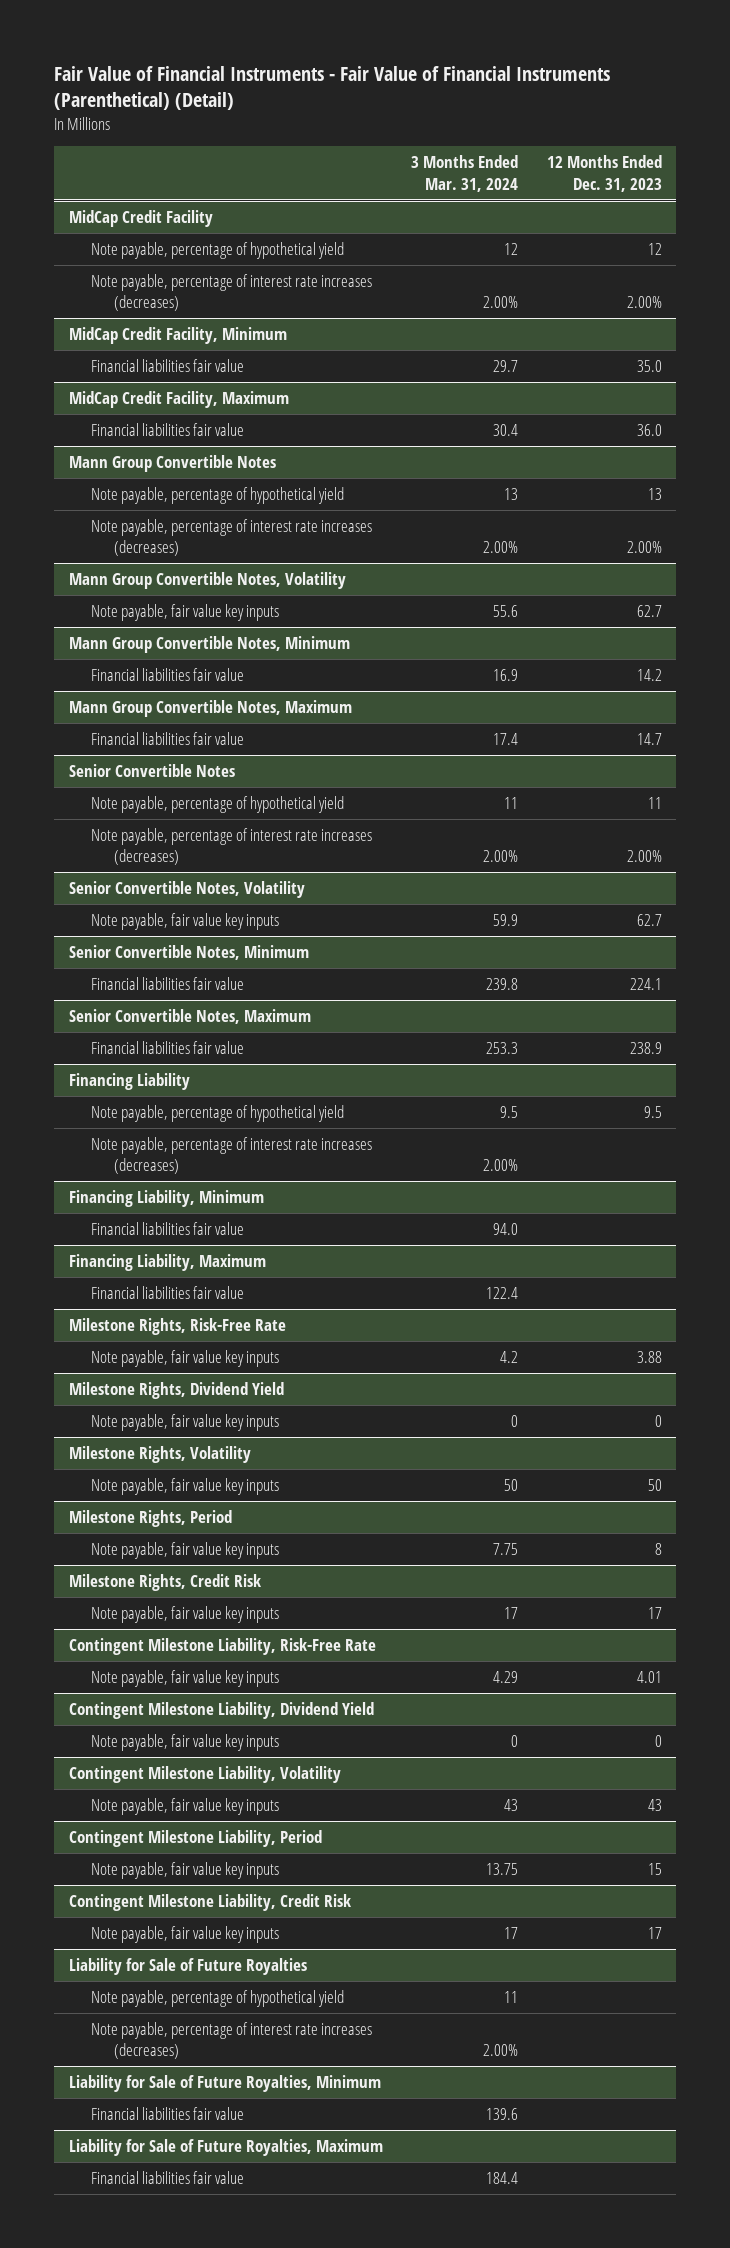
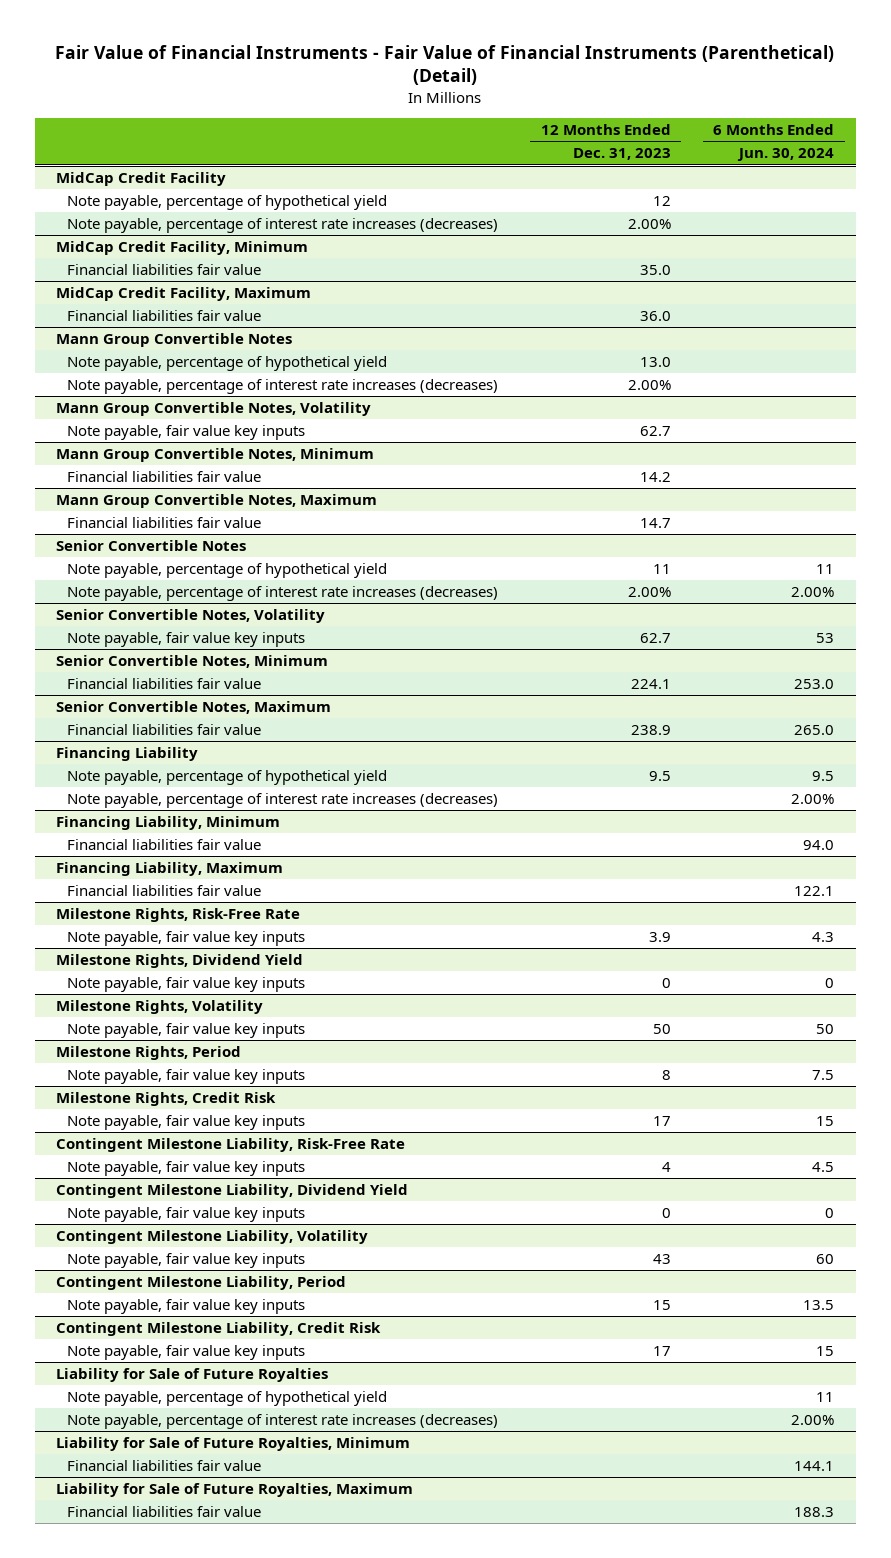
- | 3 Months Ended Mar. 31, 2024 | 12 Months Ended Dec. 31, 2023
+ | 12 Months Ended Dec. 31, 2023 | 6 Months Ended Jun. 30, 2024
@ Mann Group Convertible Notes
- Note payable, percentage of hypothetical yield | 13 | 13
+ Note payable, percentage of hypothetical yield | 13.0 |
@ Milestone Rights, Risk-Free Rate
- Note payable, fair value key inputs | 4.2 | 3.88
+ Note payable, fair value key inputs | 3.9 | 4.3
@ Contingent Milestone Liability, Risk-Free Rate
- Note payable, fair value key inputs | 4.29 | 4.01
+ Note payable, fair value key inputs | 4 | 4.5

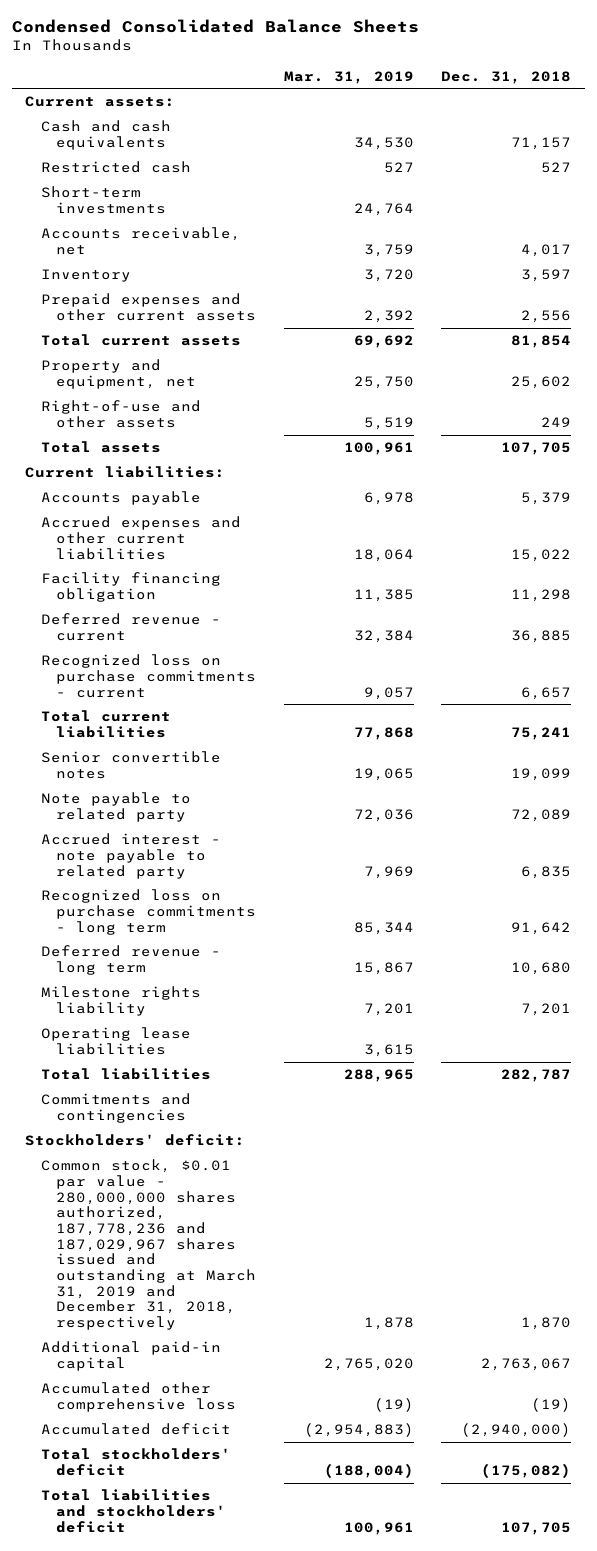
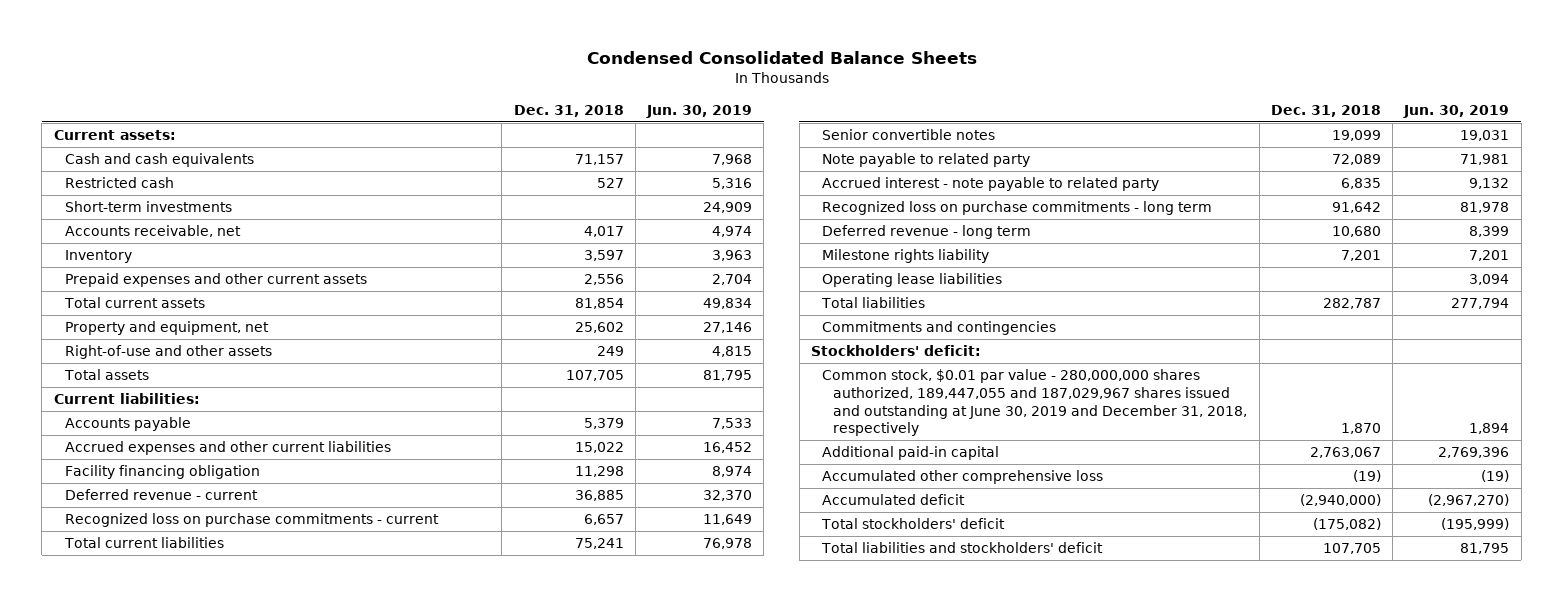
- | Mar. 31, 2019 | Dec. 31, 2018
+ | Dec. 31, 2018 | Jun. 30, 2019
- Common stock, $0.01 par value - 280,000,000 shares authorized, 187,778,236 and 187,029,967 shares issued and outstanding at March 31, 2019 and December 31, 2018, respectively | 1,878 | 1,870
+ Common stock, $0.01 par value - 280,000,000 shares authorized, 189,447,055 and 187,029,967 shares issued and outstanding at June 30, 2019 and December 31, 2018, respectively | 1,870 | 1,894

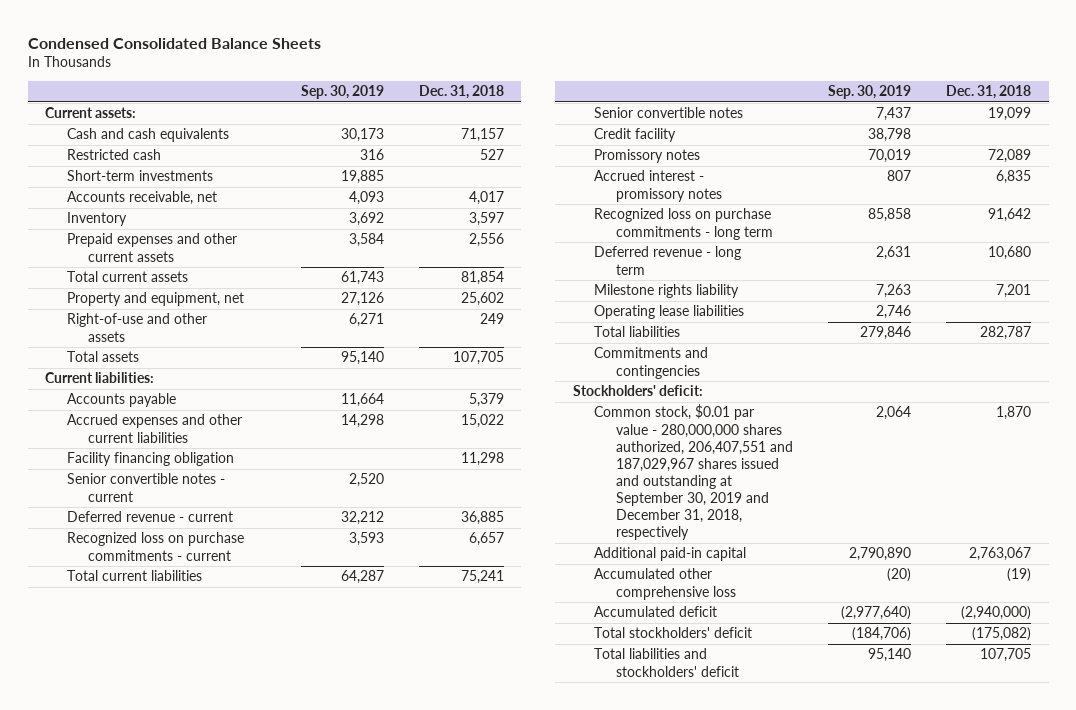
- | Dec. 31, 2018 | Jun. 30, 2019
+ | Sep. 30, 2019 | Dec. 31, 2018
+ Senior convertible notes - current | 2,520 |
- Note payable to related party | 72,089 | 71,981
- Accrued interest - note payable to related party | 6,835 | 9,132
+ Credit facility | 38,798 |
+ Promissory notes | 70,019 | 72,089
+ Accrued interest - promissory notes | 807 | 6,835
- Common stock, $0.01 par value - 280,000,000 shares authorized, 189,447,055 and 187,029,967 shares issued and outstanding at June 30, 2019 and December 31, 2018, respectively | 1,870 | 1,894
+ Common stock, $0.01 par value - 280,000,000 shares authorized, 206,407,551 and 187,029,967 shares issued and outstanding at September 30, 2019 and December 31, 2018, respectively | 2,064 | 1,870

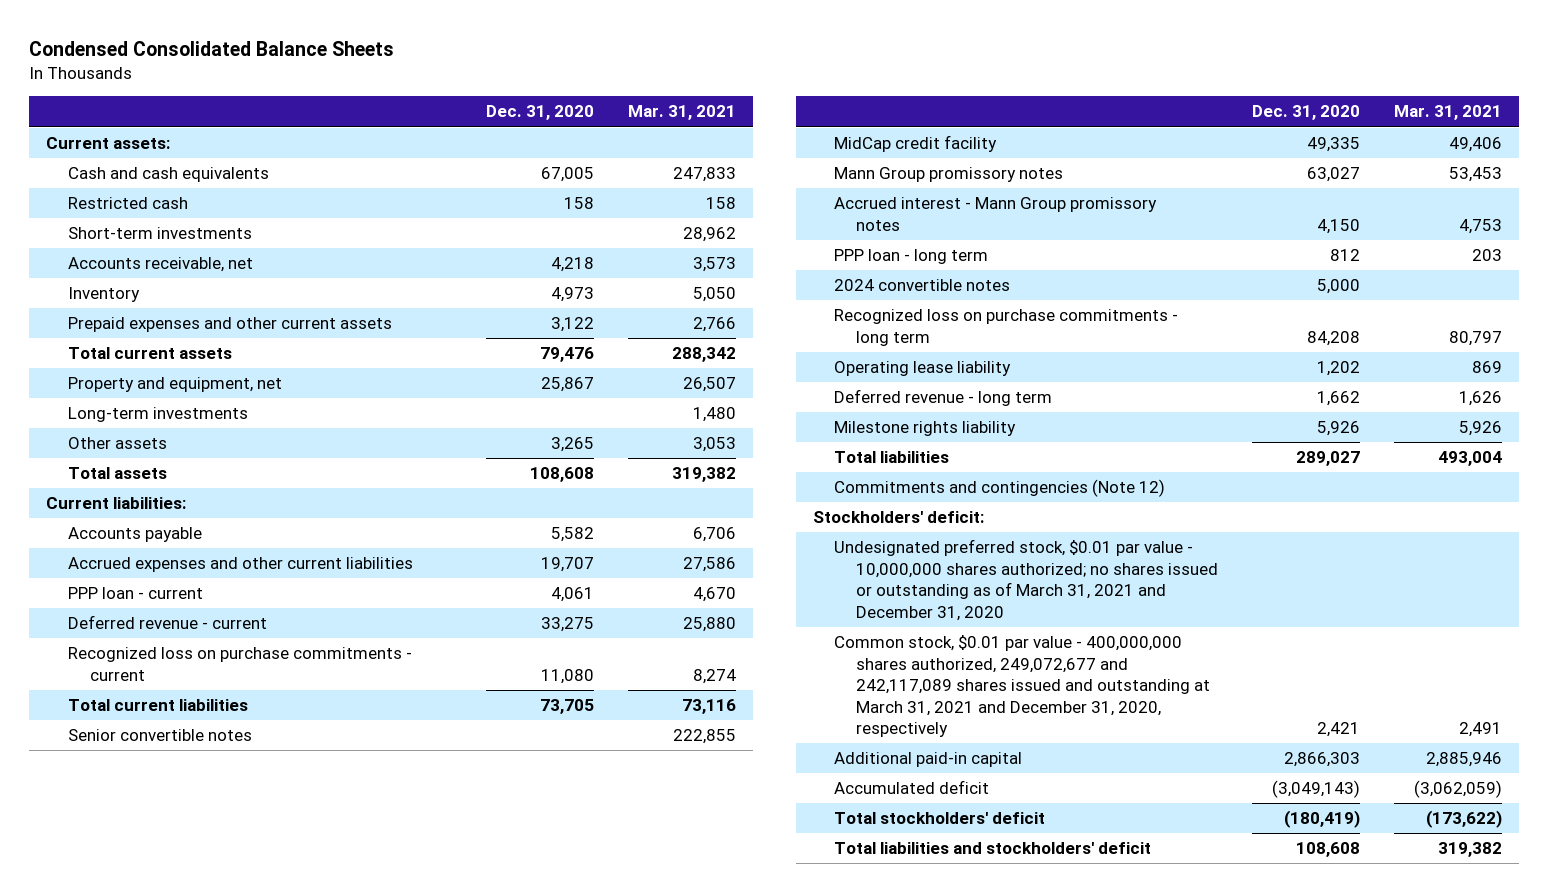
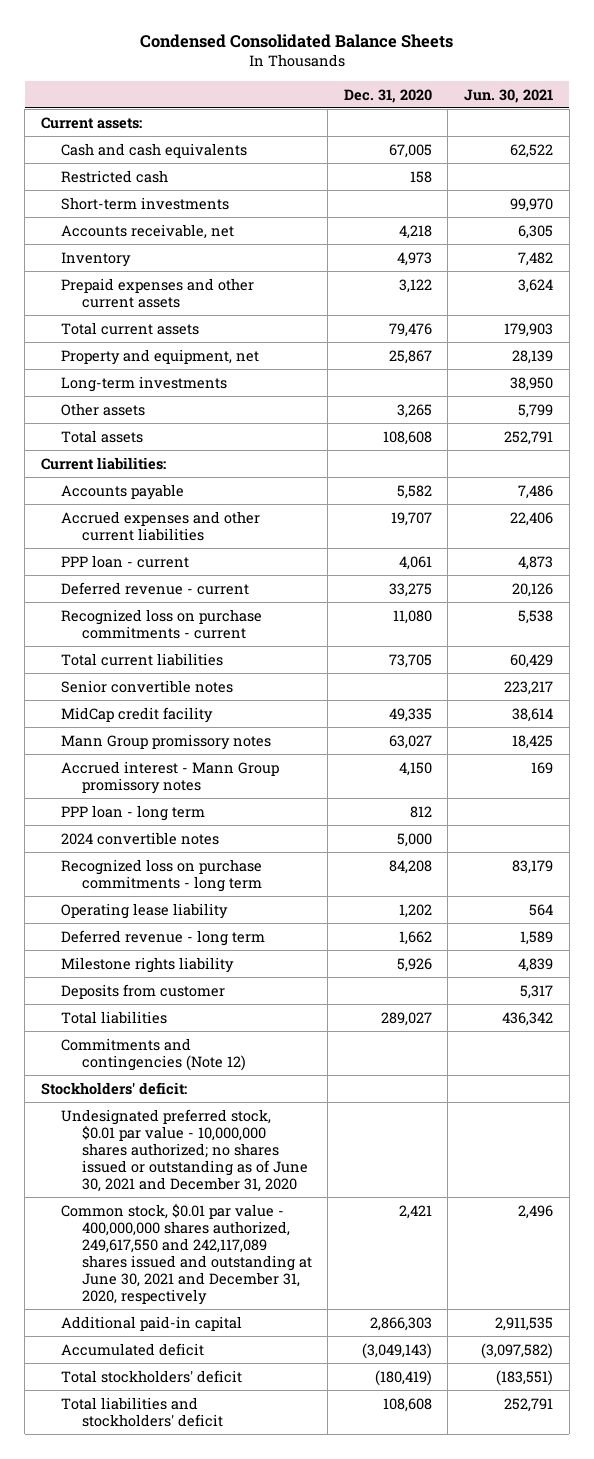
- | Dec. 31, 2020 | Mar. 31, 2021
+ | Dec. 31, 2020 | Jun. 30, 2021
+ Deposits from customer | | 5,317
- Undesignated preferred stock, $0.01 par value - 10,000,000 shares authorized; no shares issued or outstanding as of March 31, 2021 and December 31, 2020
- Common stock, $0.01 par value - 400,000,000 shares authorized, 249,072,677 and 242,117,089 shares issued and outstanding at March 31, 2021 and December 31, 2020, respectively | 2,421 | 2,491
+ Undesignated preferred stock, $0.01 par value - 10,000,000 shares authorized; no shares issued or outstanding as of June 30, 2021 and December 31, 2020
+ Common stock, $0.01 par value - 400,000,000 shares authorized, 249,617,550 and 242,117,089 shares issued and outstanding at June 30, 2021 and December 31, 2020, respectively | 2,421 | 2,496

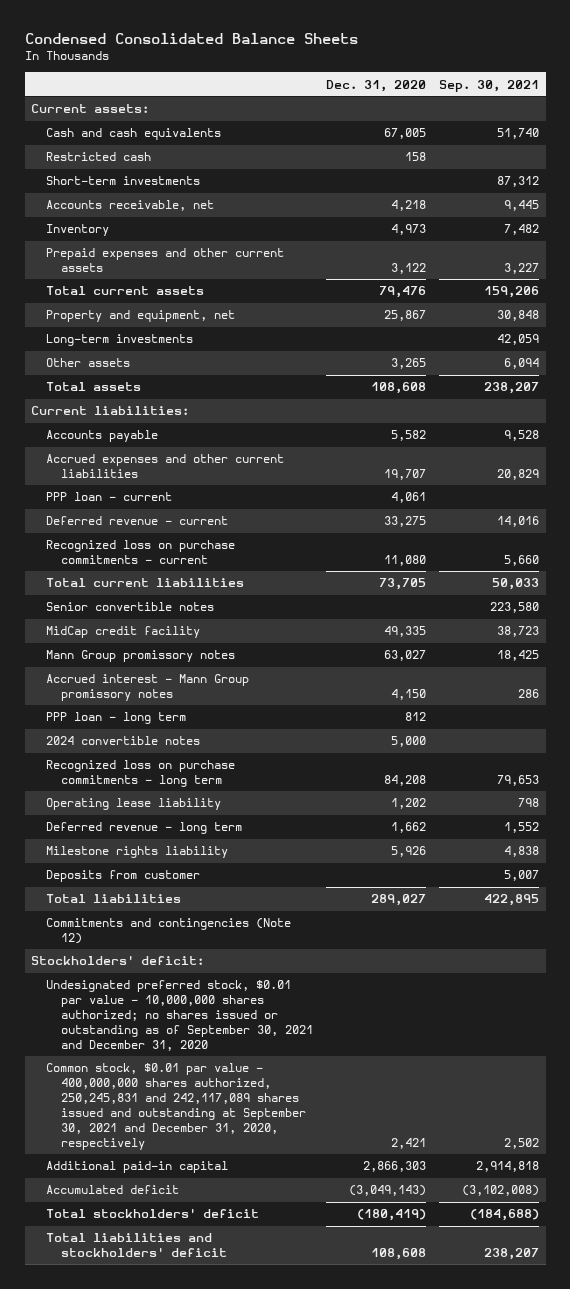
- | Dec. 31, 2020 | Jun. 30, 2021
+ | Dec. 31, 2020 | Sep. 30, 2021
- Undesignated preferred stock, $0.01 par value - 10,000,000 shares authorized; no shares issued or outstanding as of June 30, 2021 and December 31, 2020
- Common stock, $0.01 par value - 400,000,000 shares authorized, 249,617,550 and 242,117,089 shares issued and outstanding at June 30, 2021 and December 31, 2020, respectively | 2,421 | 2,496
+ Undesignated preferred stock, $0.01 par value - 10,000,000 shares authorized; no shares issued or outstanding as of September 30, 2021 and December 31, 2020
+ Common stock, $0.01 par value - 400,000,000 shares authorized, 250,245,831 and 242,117,089 shares issued and outstanding at September 30, 2021 and December 31, 2020, respectively | 2,421 | 2,502

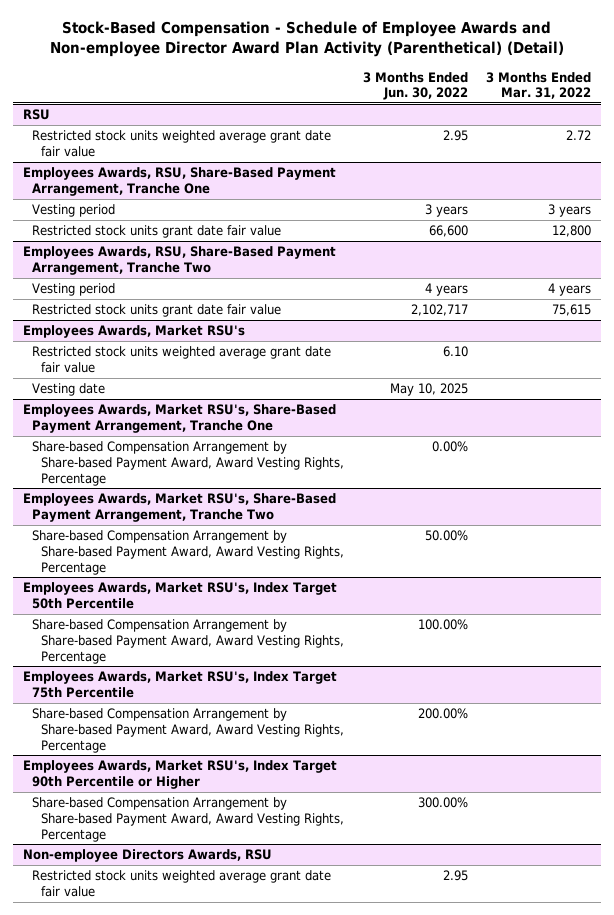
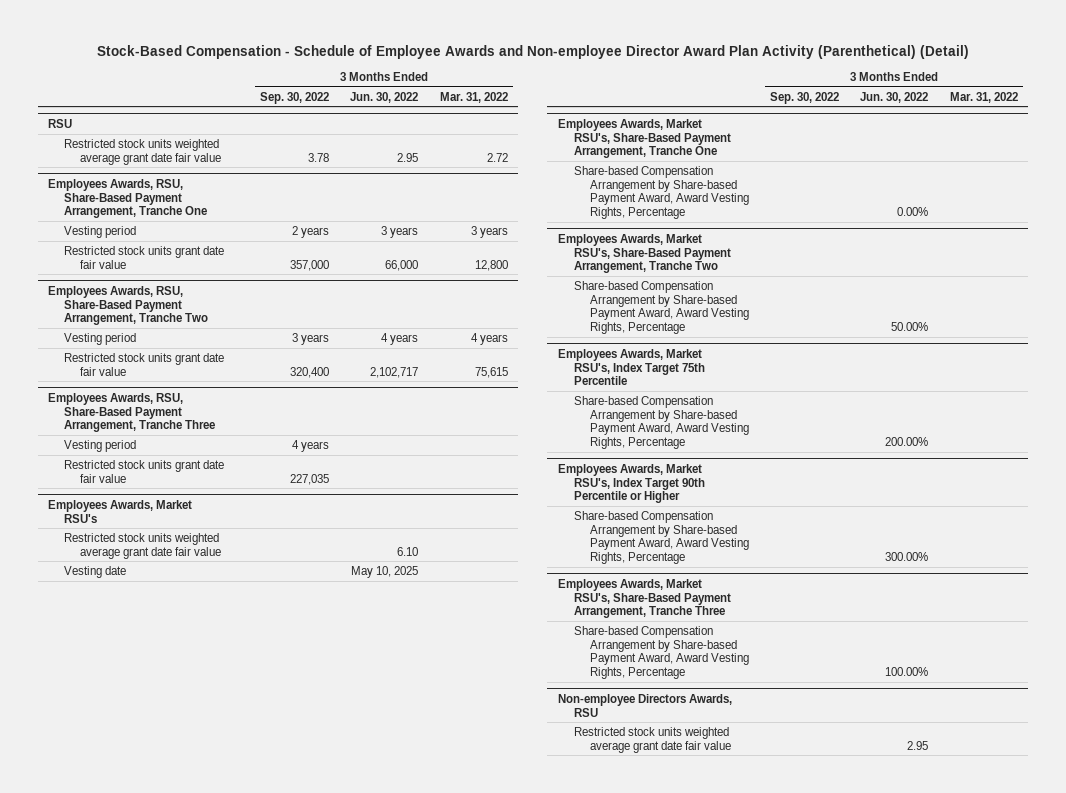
- | 3 Months Ended Jun. 30, 2022 | 3 Months Ended Mar. 31, 2022
+ | 3 Months Ended Sep. 30, 2022 | 3 Months Ended Jun. 30, 2022 | 3 Months Ended Mar. 31, 2022
@ Employees Awards, RSU, Share-Based Payment Arrangement, Tranche One
- Restricted stock units grant date fair value | 66,600 | 12,800
+ Restricted stock units grant date fair value | 357,000 | 66,000 | 12,800
+ Employees Awards, RSU, Share-Based Payment Arrangement, Tranche Three
+ Vesting period | 4 years | |
+ Restricted stock units grant date fair value | 227,035 | |
- Employees Awards, Market RSU's, Index Target 50th Percentile
- Share-based Compensation Arrangement by Share-based Payment Award, Award Vesting Rights, Percentage | 100.00% |
+ Employees Awards, Market RSU's, Share-Based Payment Arrangement, Tranche Three
+ Share-based Compensation Arrangement by Share-based Payment Award, Award Vesting Rights, Percentage | | 100.00% |

